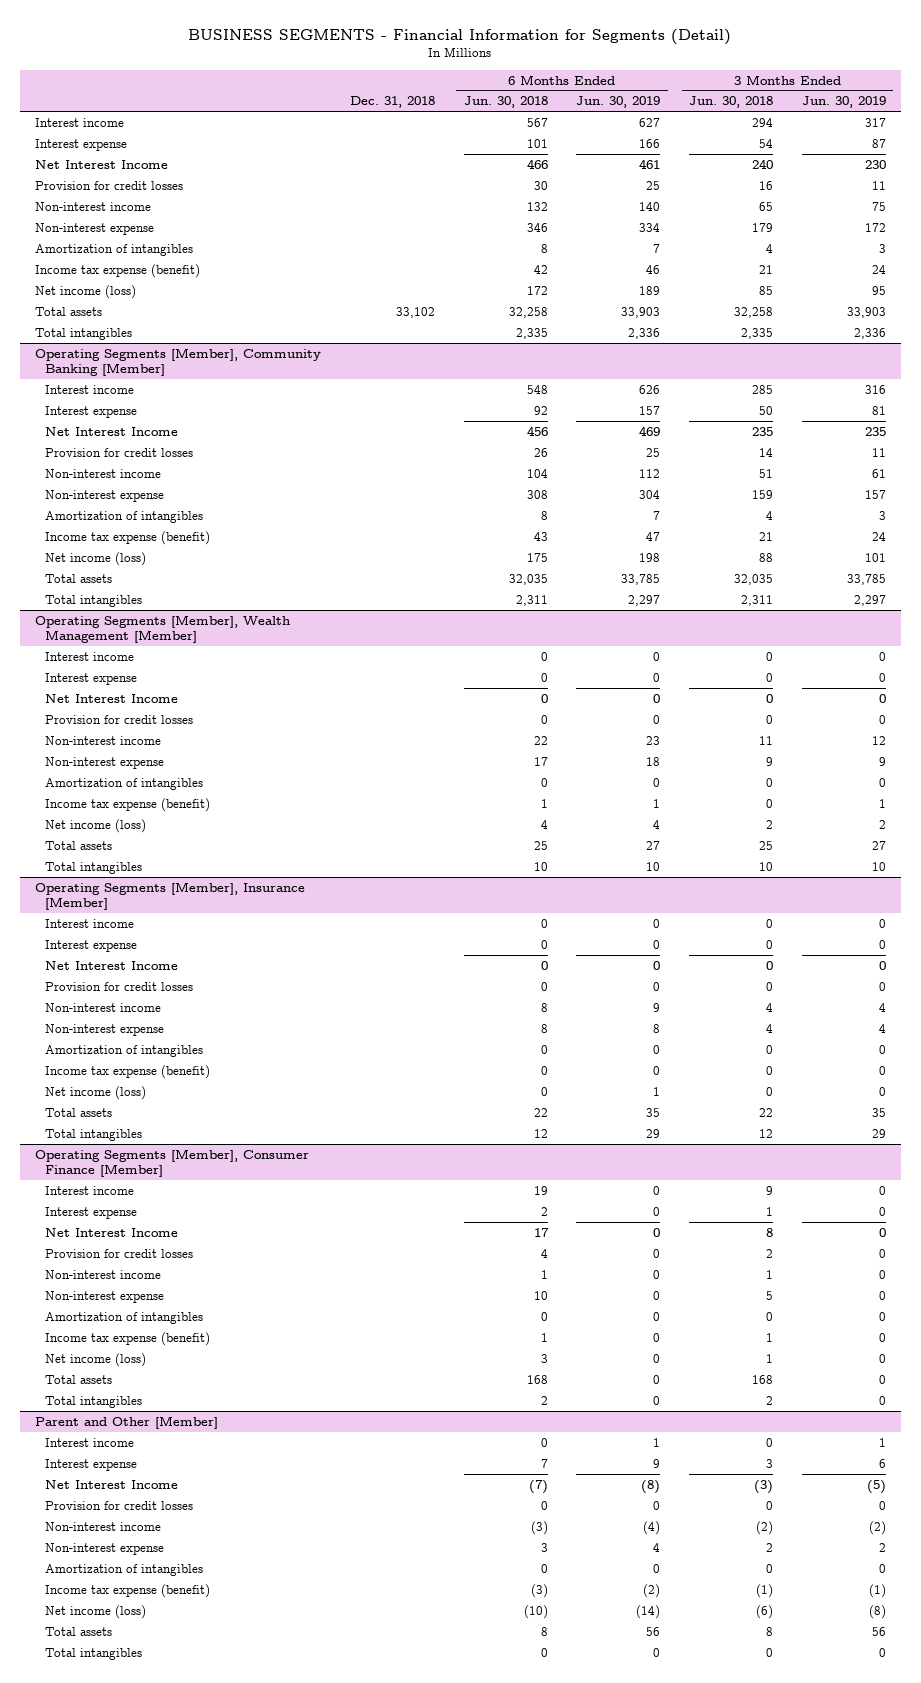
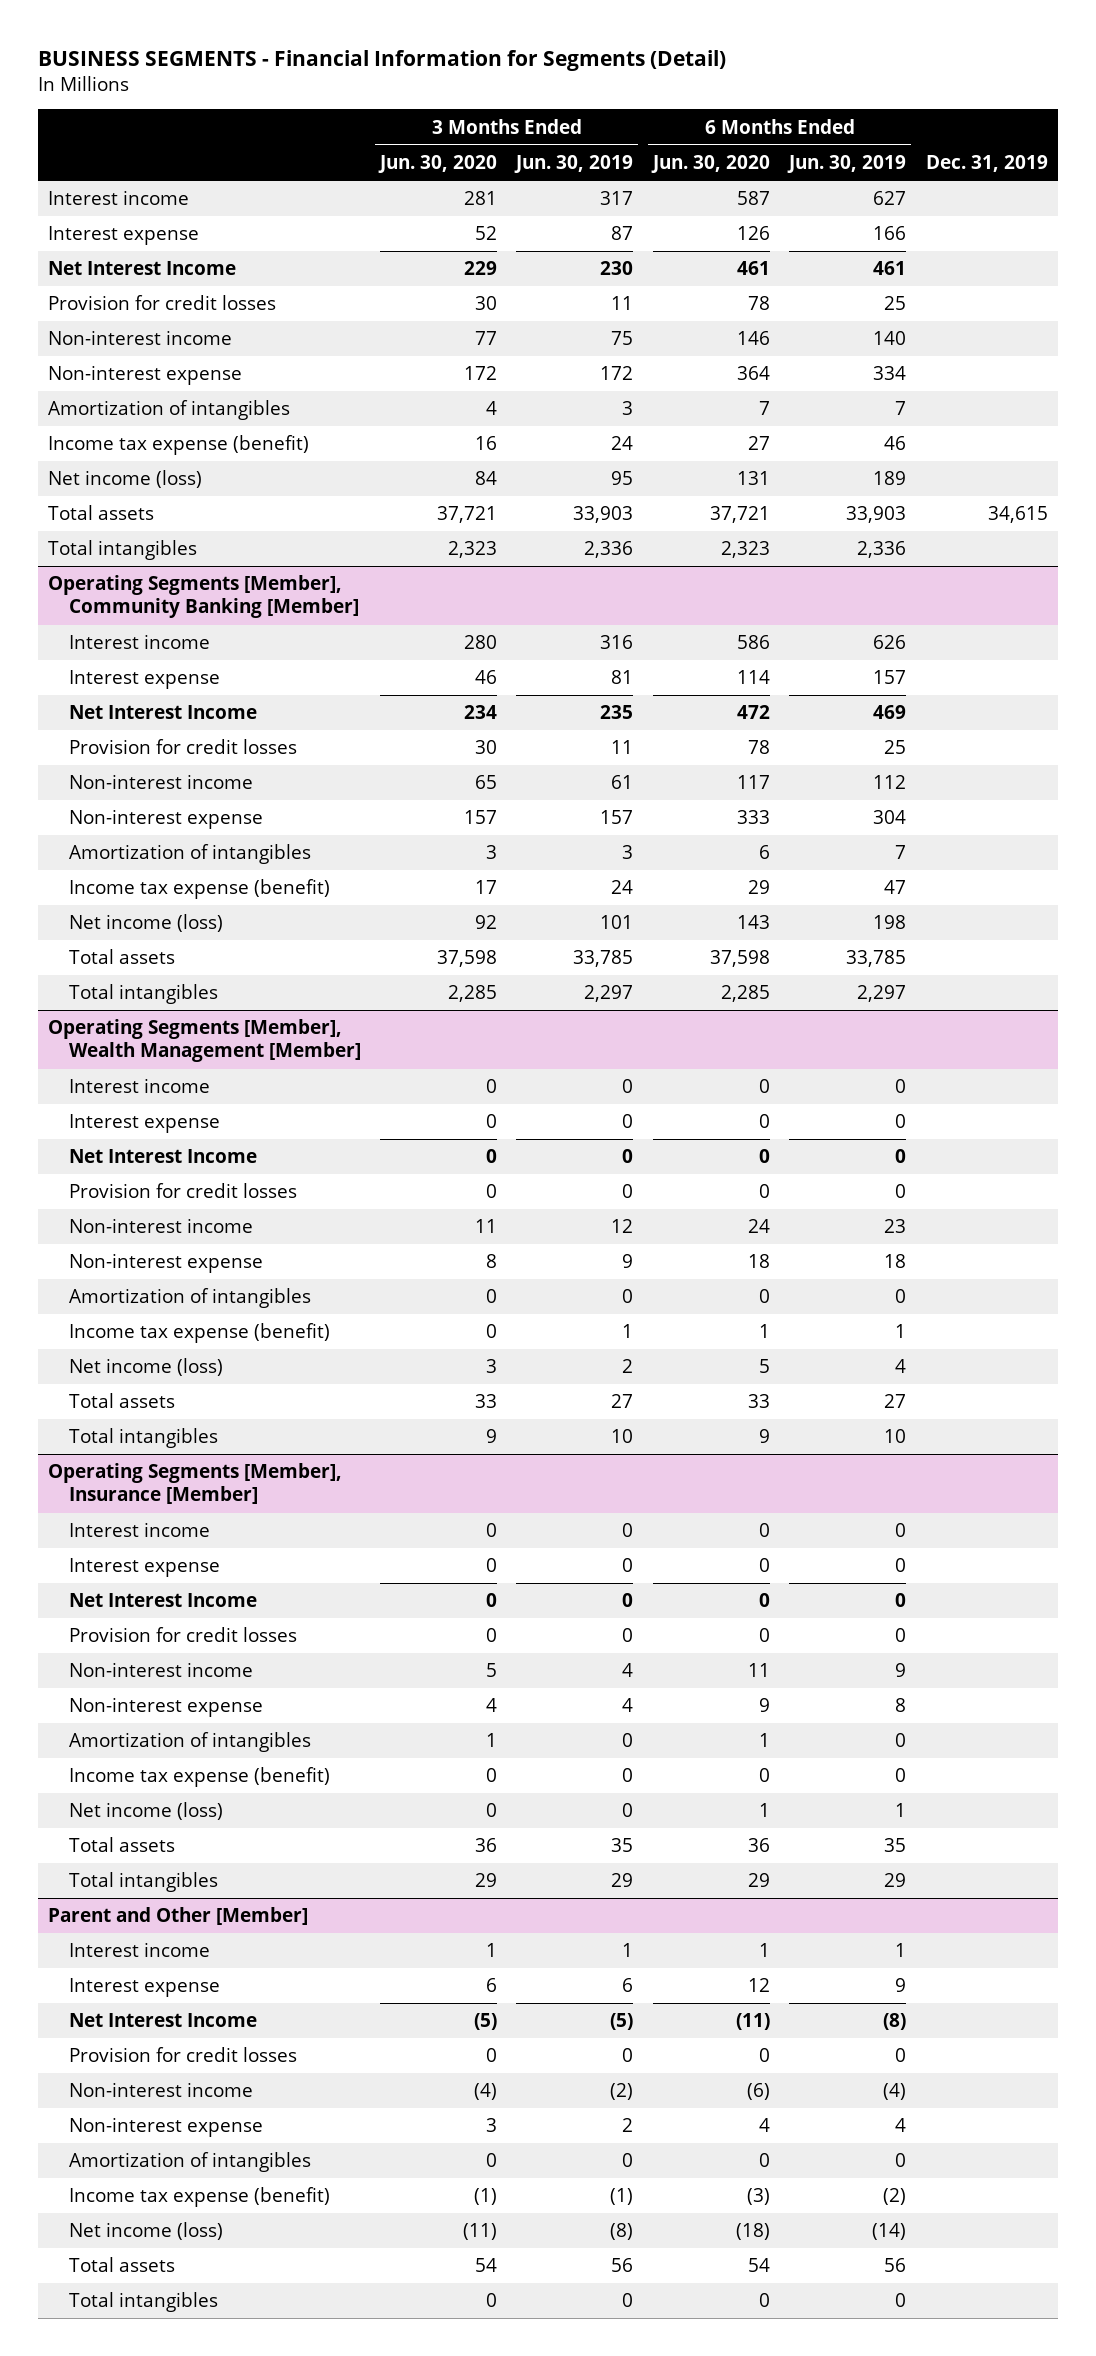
- | Dec. 31, 2018 | 6 Months Ended Jun. 30, 2018 | 6 Months Ended Jun. 30, 2019 | 3 Months Ended Jun. 30, 2018 | 3 Months Ended Jun. 30, 2019
+ | 3 Months Ended Jun. 30, 2020 | 3 Months Ended Jun. 30, 2019 | 6 Months Ended Jun. 30, 2020 | 6 Months Ended Jun. 30, 2019 | Dec. 31, 2019
- Operating Segments [Member], Consumer Finance [Member]
- Interest income | | 19 | 0 | 9 | 0
- Interest expense | | 2 | 0 | 1 | 0
- Net Interest Income | | 17 | 0 | 8 | 0
- Provision for credit losses | | 4 | 0 | 2 | 0
- Non-interest income | | 1 | 0 | 1 | 0
- Non-interest expense | | 10 | 0 | 5 | 0
- Amortization of intangibles | | 0 | 0 | 0 | 0
- Income tax expense (benefit) | | 1 | 0 | 1 | 0
- Net income (loss) | | 3 | 0 | 1 | 0
- Total assets | | 168 | 0 | 168 | 0
- Total intangibles | | 2 | 0 | 2 | 0

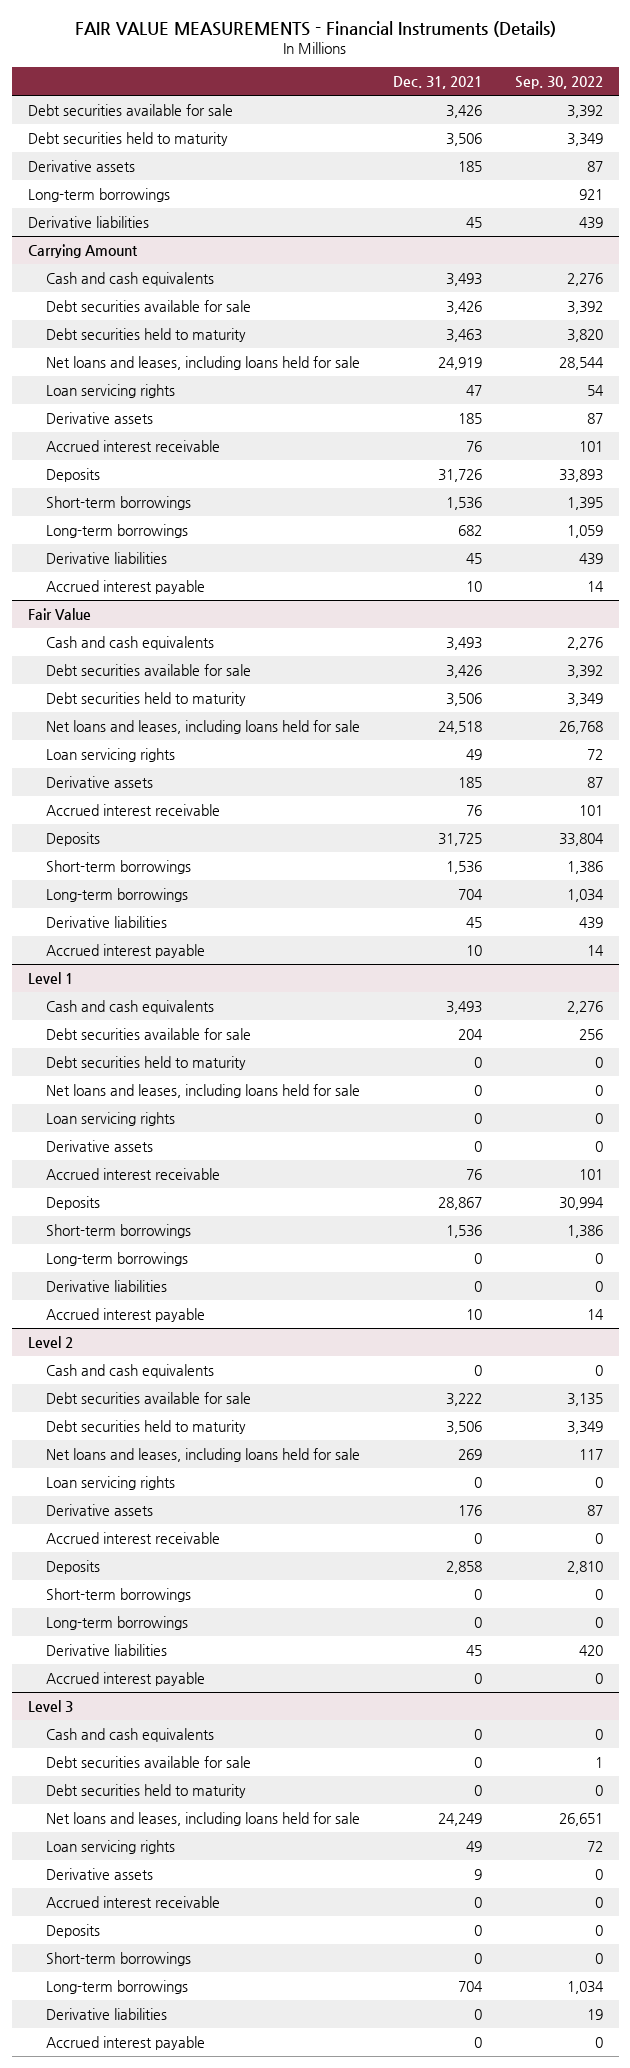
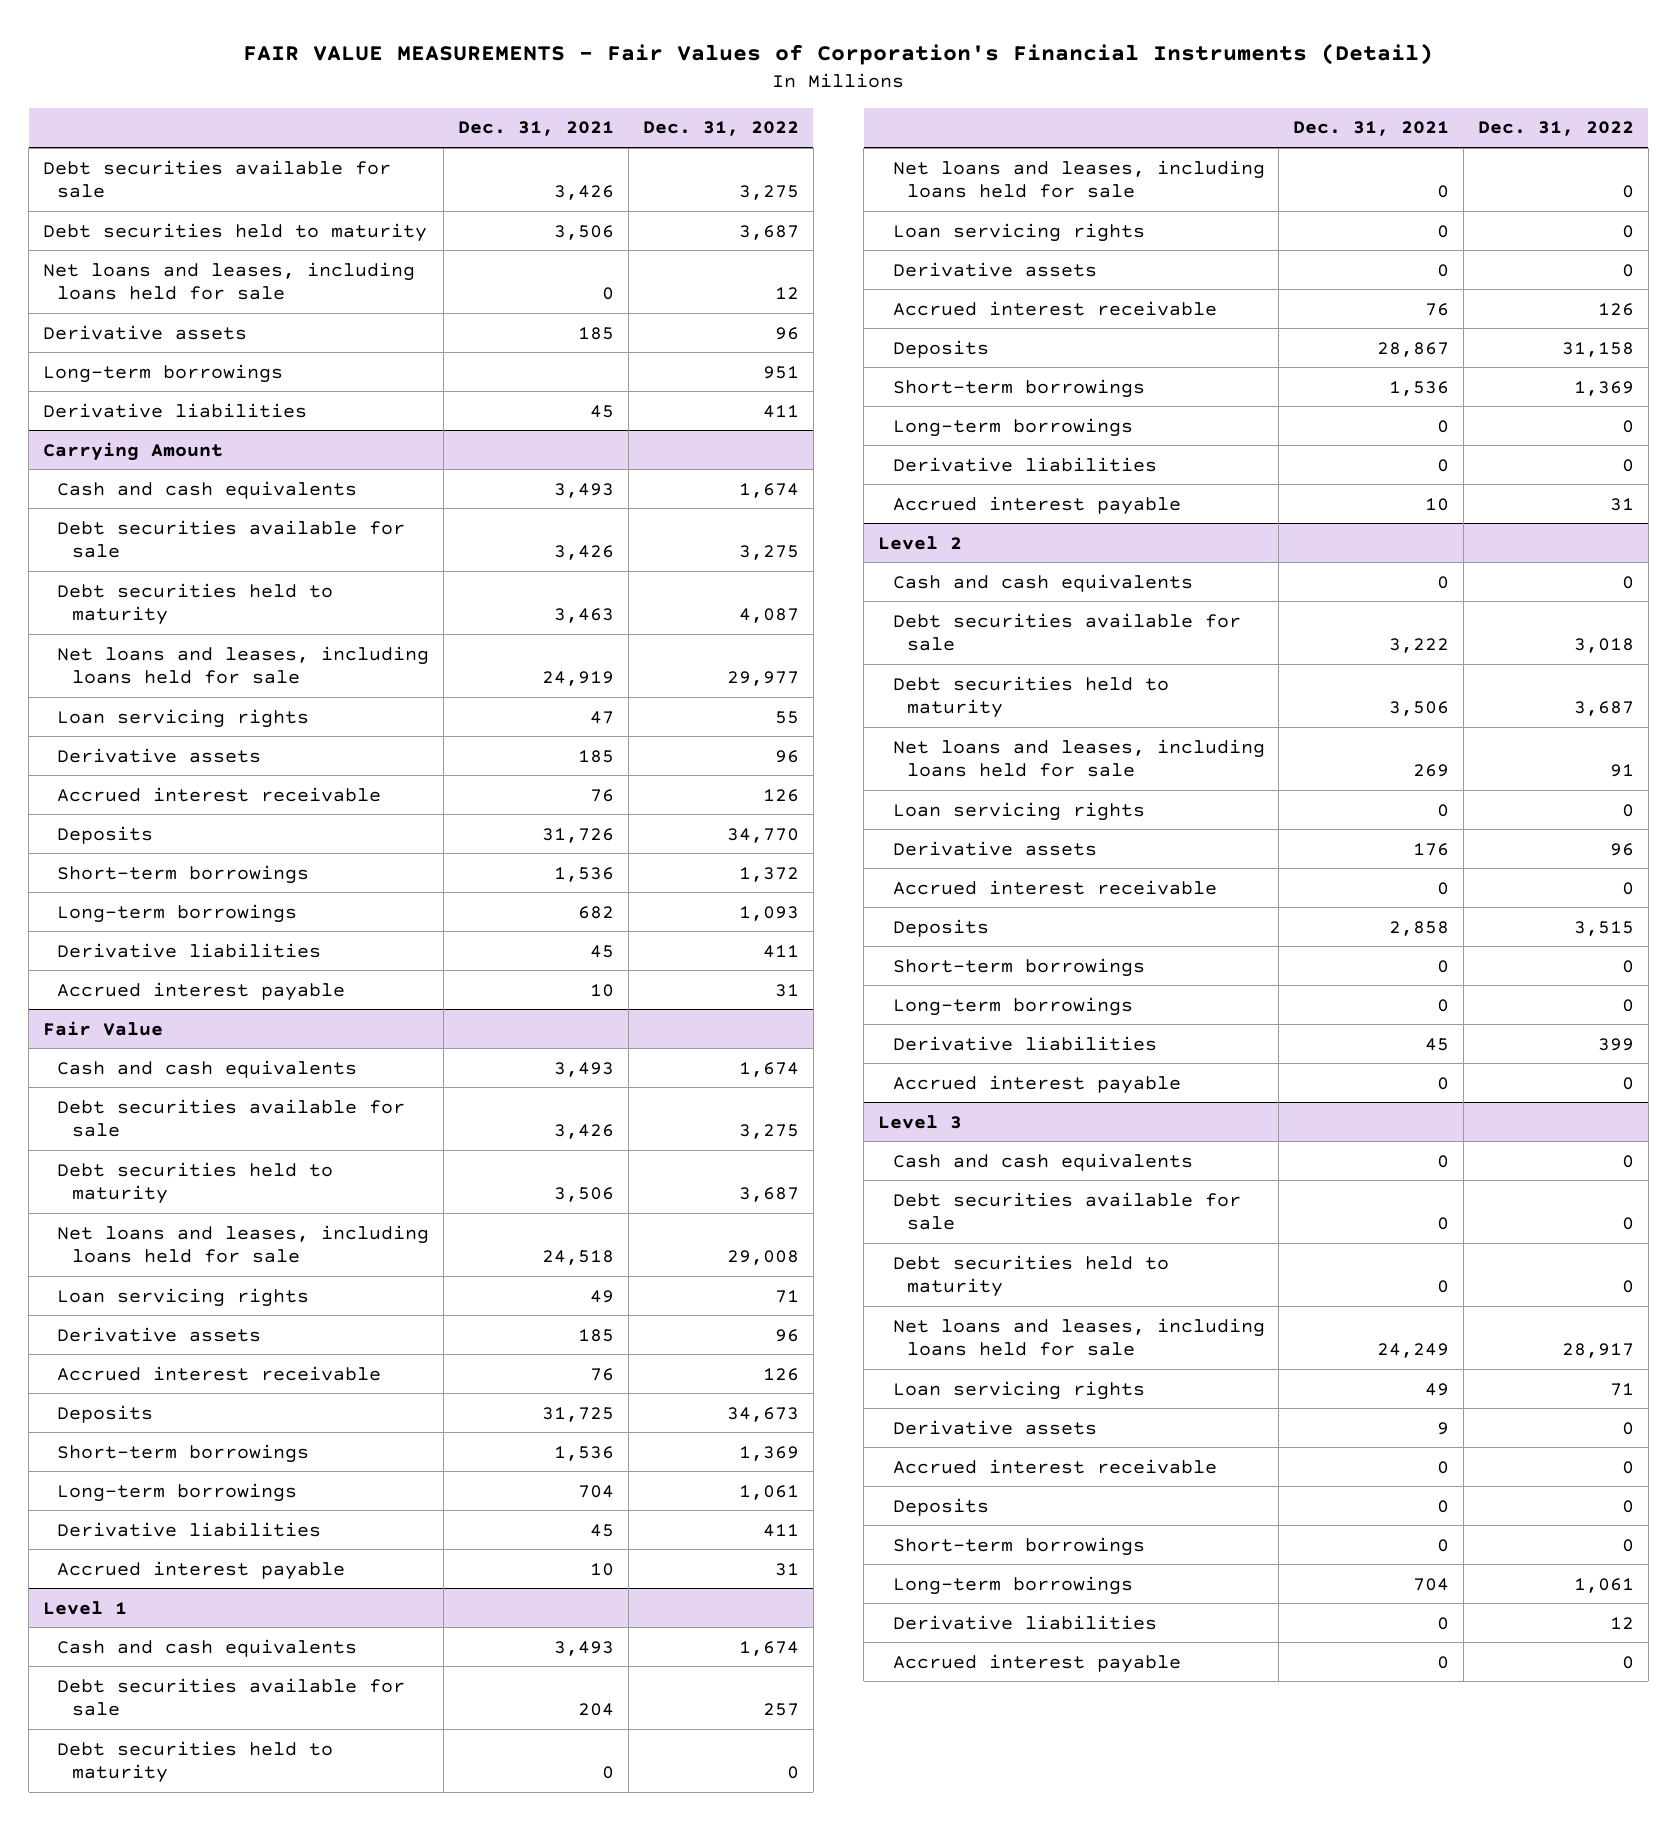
- FAIR VALUE MEASUREMENTS - Financial Instruments (Details)
+ FAIR VALUE MEASUREMENTS - Fair Values of Corporation's Financial Instruments (Detail)
- | Dec. 31, 2021 | Sep. 30, 2022
+ | Dec. 31, 2021 | Dec. 31, 2022
+ Net loans and leases, including loans held for sale | 0 | 12

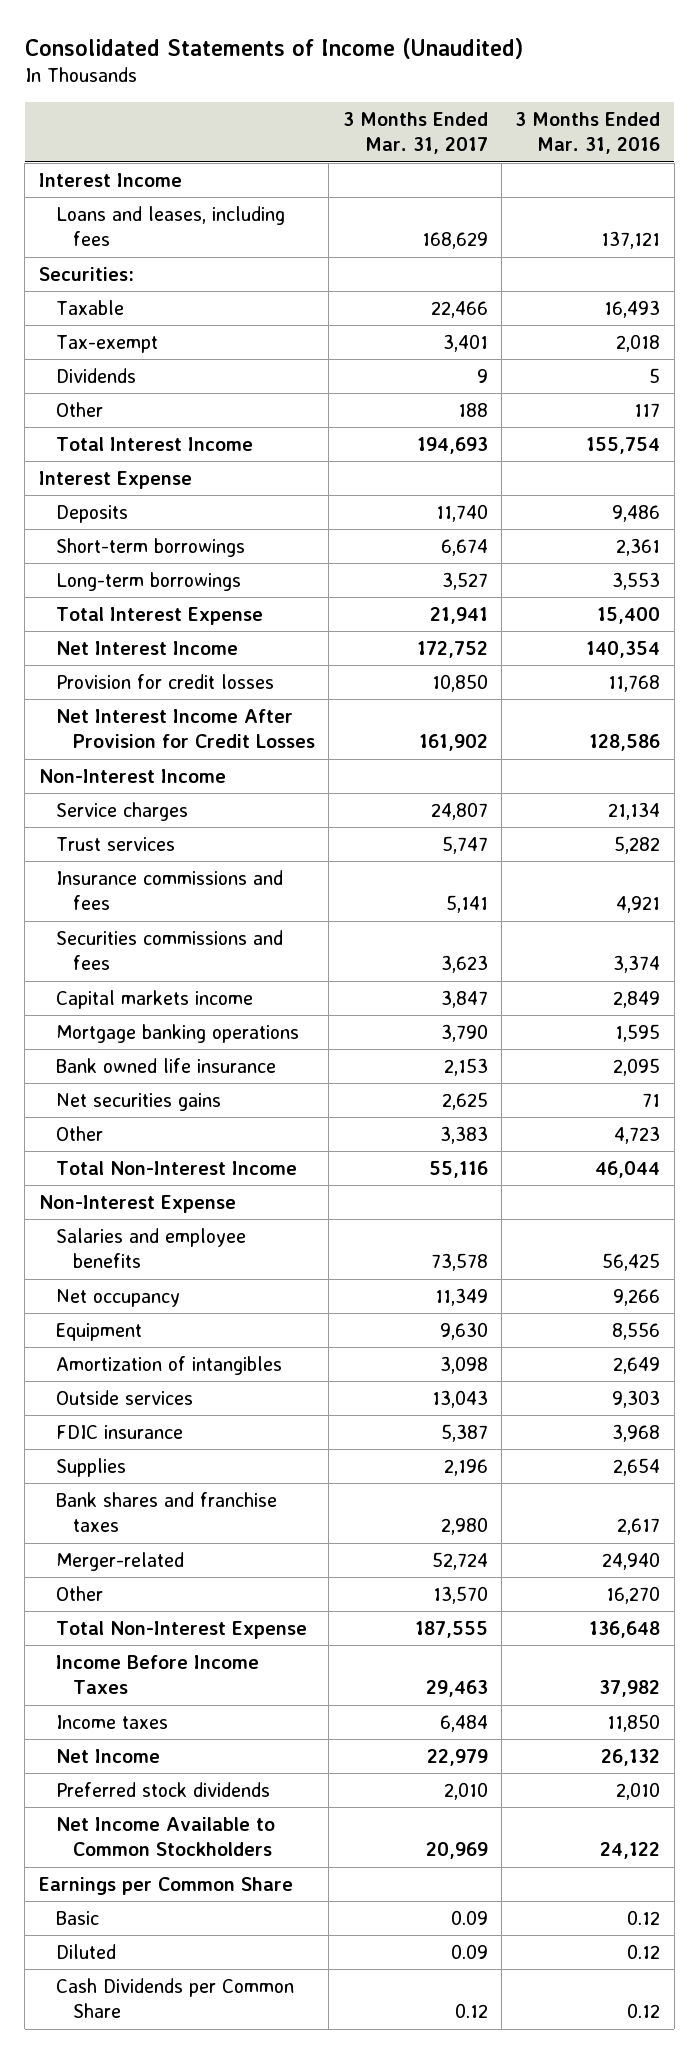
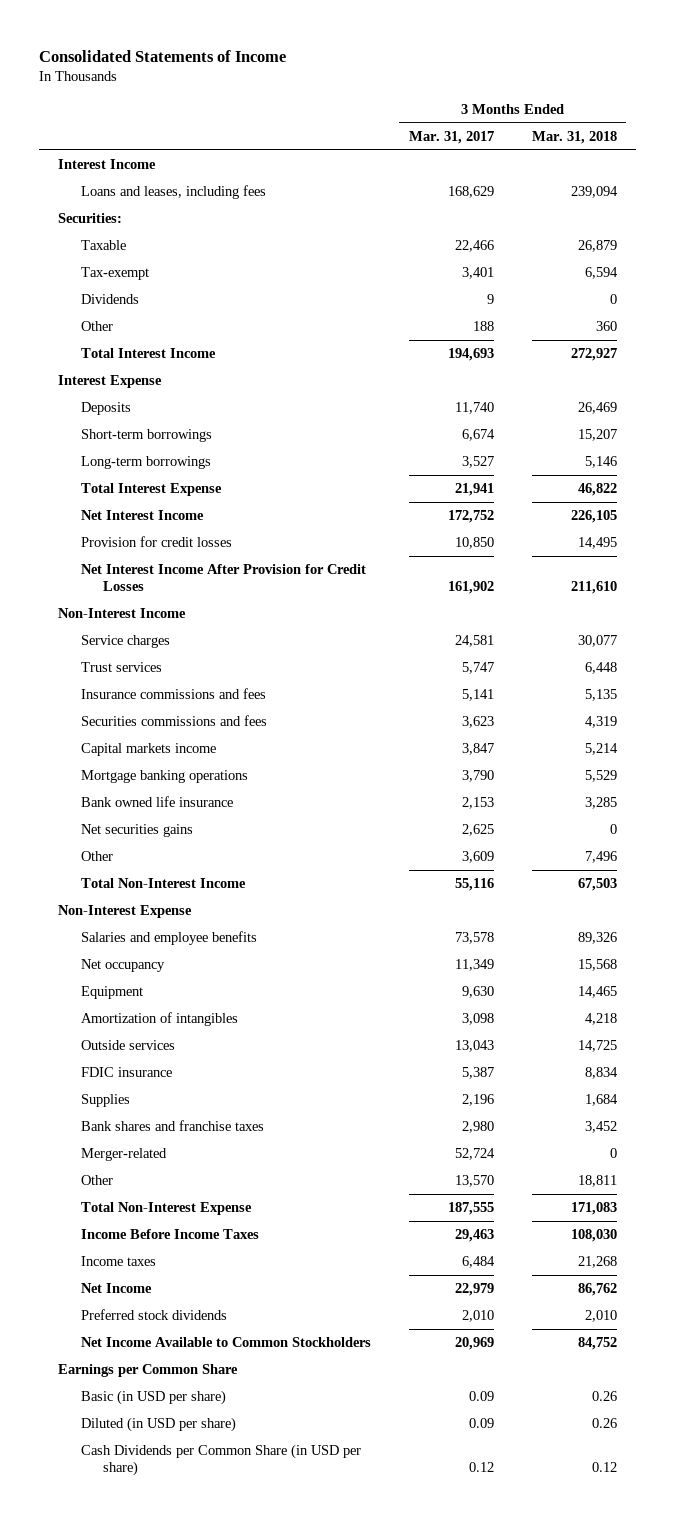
- Consolidated Statements of Income (Unaudited)
+ Consolidated Statements of Income
- | 3 Months Ended Mar. 31, 2017 | 3 Months Ended Mar. 31, 2016
+ | 3 Months Ended Mar. 31, 2017 | 3 Months Ended Mar. 31, 2018
- Service charges | 24,807 | 21,134
+ Service charges | 24,581 | 30,077
- Other | 3,383 | 4,723
+ Other | 3,609 | 7,496
- Basic | 0.09 | 0.12
- Diluted | 0.09 | 0.12
- Cash Dividends per Common Share | 0.12 | 0.12
+ Basic (in USD per share) | 0.09 | 0.26
+ Diluted (in USD per share) | 0.09 | 0.26
+ Cash Dividends per Common Share (in USD per share) | 0.12 | 0.12

